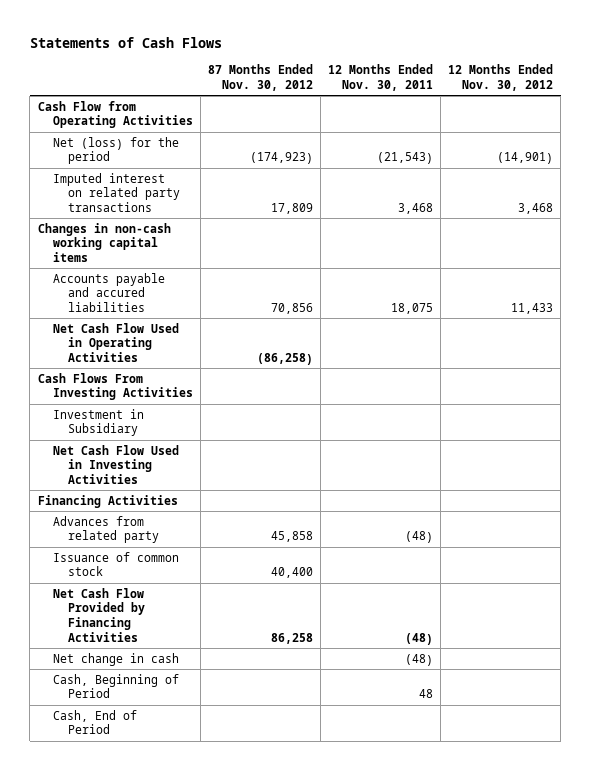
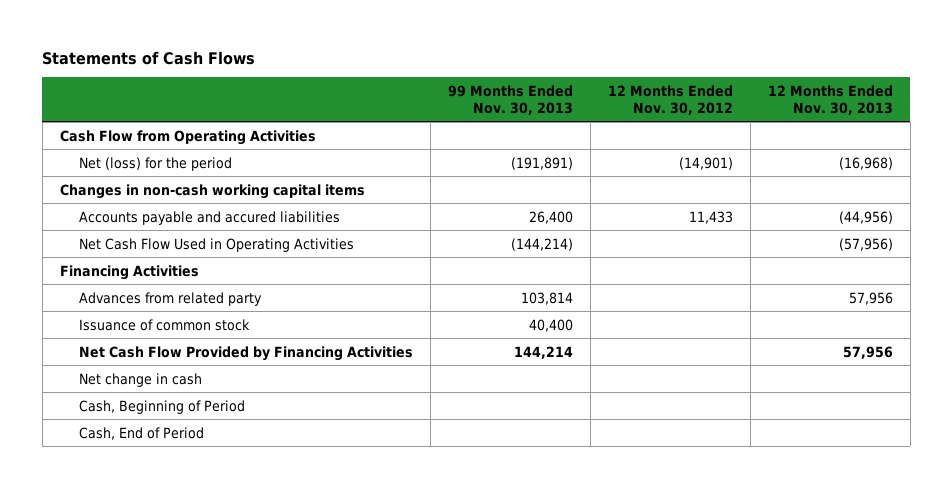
- | 87 Months Ended Nov. 30, 2012 | 12 Months Ended Nov. 30, 2011 | 12 Months Ended Nov. 30, 2012
+ | 99 Months Ended Nov. 30, 2013 | 12 Months Ended Nov. 30, 2012 | 12 Months Ended Nov. 30, 2013
- Imputed interest on related party transactions | 17,809 | 3,468 | 3,468
- Cash Flows From Investing Activities
- Investment in Subsidiary
- Net Cash Flow Used in Investing Activities

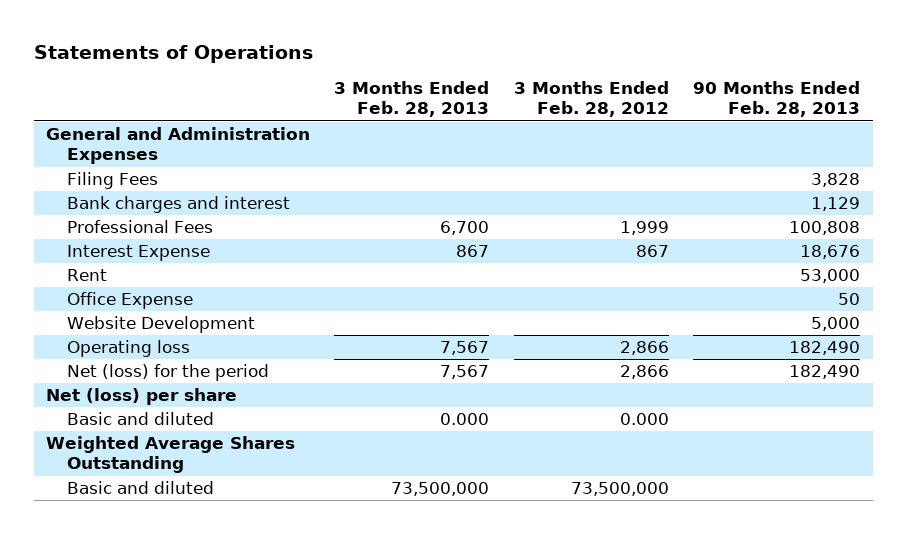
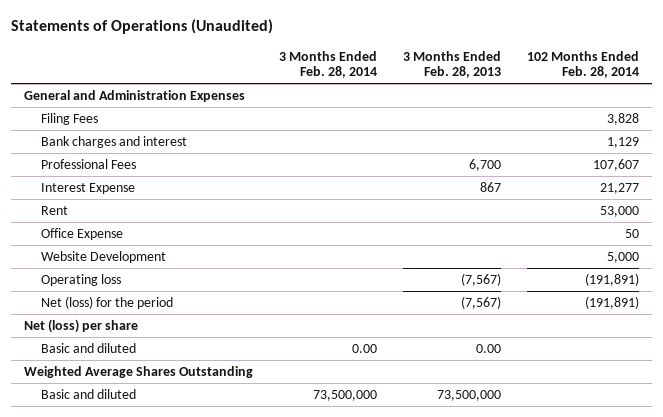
- Statements of Operations
+ Statements of Operations (Unaudited)
- | 3 Months Ended Feb. 28, 2013 | 3 Months Ended Feb. 28, 2012 | 90 Months Ended Feb. 28, 2013
+ | 3 Months Ended Feb. 28, 2014 | 3 Months Ended Feb. 28, 2013 | 102 Months Ended Feb. 28, 2014
- Operating loss | 7,567 | 2,866 | 182,490
- Net (loss) for the period | 7,567 | 2,866 | 182,490
+ Operating loss | | (7,567) | (191,891)
+ Net (loss) for the period | | (7,567) | (191,891)
- Basic and diluted | 0.000 | 0.000 |
+ Basic and diluted | 0.00 | 0.00 |

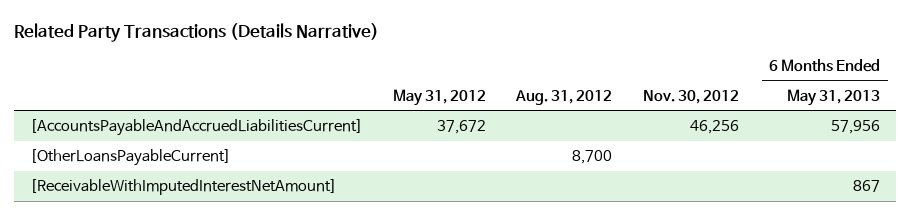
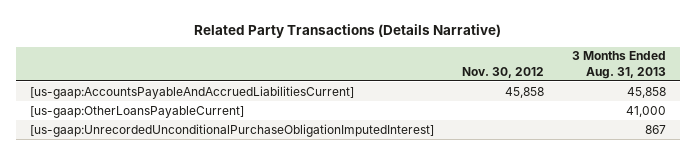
- | May 31, 2012 | Aug. 31, 2012 | Nov. 30, 2012 | 6 Months Ended May 31, 2013
+ | Nov. 30, 2012 | 3 Months Ended Aug. 31, 2013
- [AccountsPayableAndAccruedLiabilitiesCurrent] | 37,672 | | 46,256 | 57,956
- [OtherLoansPayableCurrent] | | 8,700 | |
- [ReceivableWithImputedInterestNetAmount] | | | | 867
+ [us-gaap:AccountsPayableAndAccruedLiabilitiesCurrent] | 45,858 | 45,858
+ [us-gaap:OtherLoansPayableCurrent] | | 41,000
+ [us-gaap:UnrecordedUnconditionalPurchaseObligationImputedInterest] | | 867

